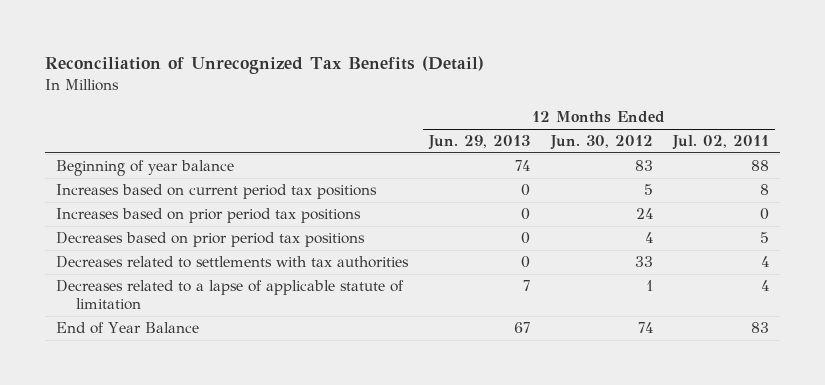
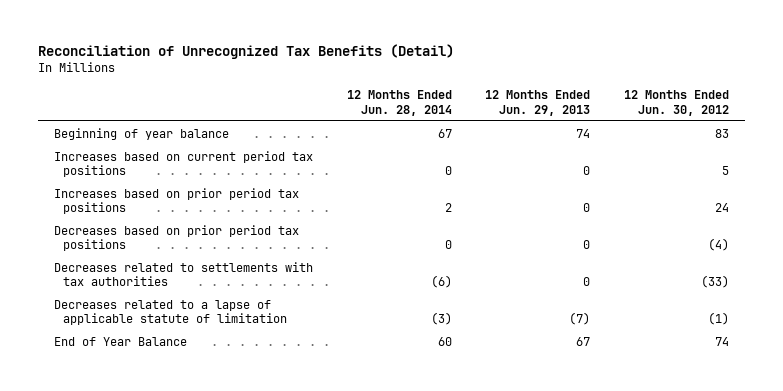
- | 12 Months Ended Jun. 29, 2013 | 12 Months Ended Jun. 30, 2012 | 12 Months Ended Jul. 02, 2011
+ | 12 Months Ended Jun. 28, 2014 | 12 Months Ended Jun. 29, 2013 | 12 Months Ended Jun. 30, 2012
- Decreases based on prior period tax positions | 0 | 4 | 5
- Decreases related to settlements with tax authorities | 0 | 33 | 4
- Decreases related to a lapse of applicable statute of limitation | 7 | 1 | 4
+ Decreases based on prior period tax positions | 0 | 0 | (4)
+ Decreases related to settlements with tax authorities | (6) | 0 | (33)
+ Decreases related to a lapse of applicable statute of limitation | (3) | (7) | (1)

